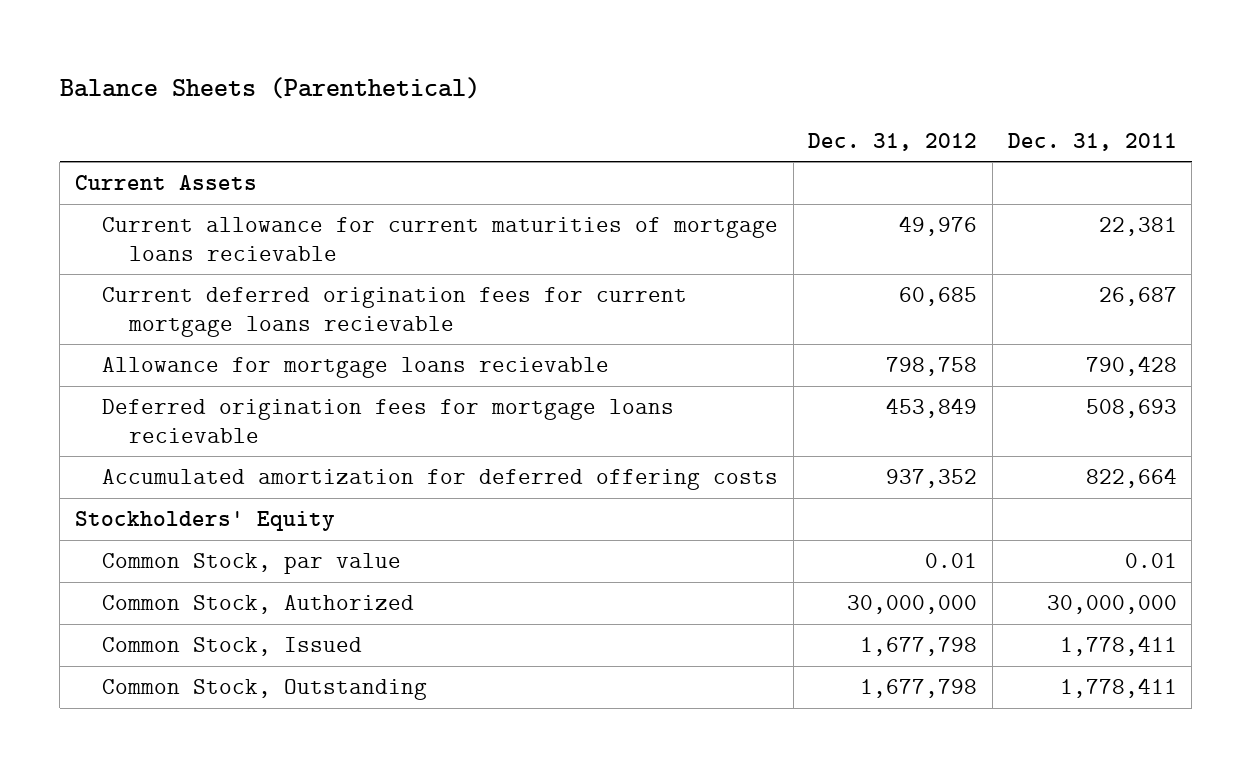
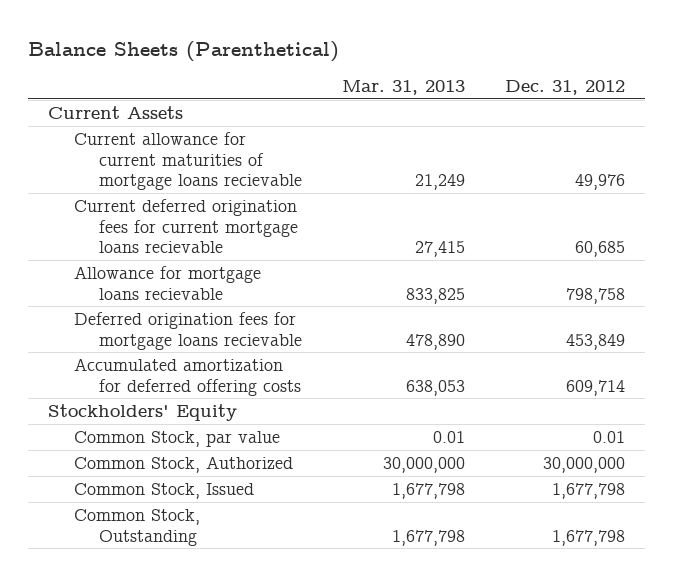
- | Dec. 31, 2012 | Dec. 31, 2011
+ | Mar. 31, 2013 | Dec. 31, 2012
- Accumulated amortization for deferred offering costs | 937,352 | 822,664
+ Accumulated amortization for deferred offering costs | 638,053 | 609,714

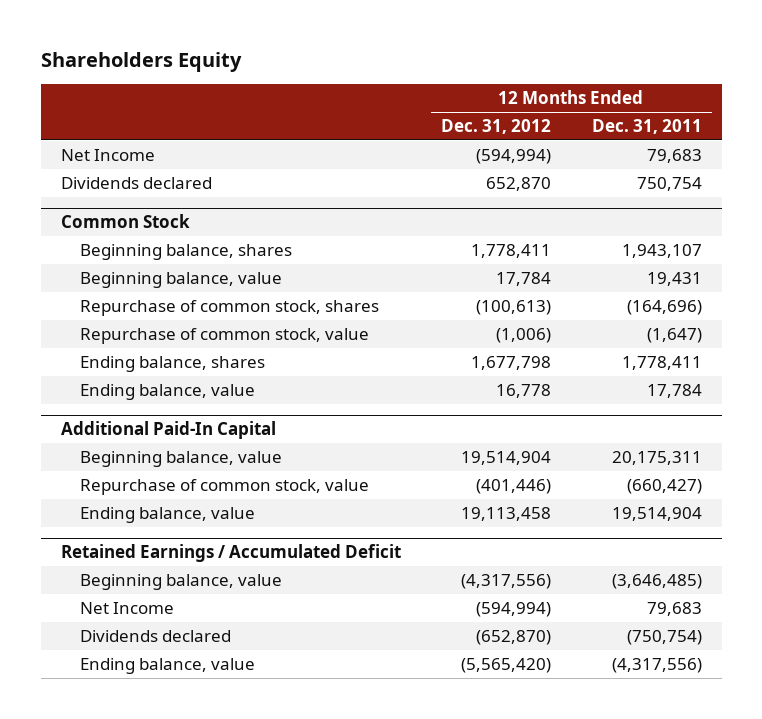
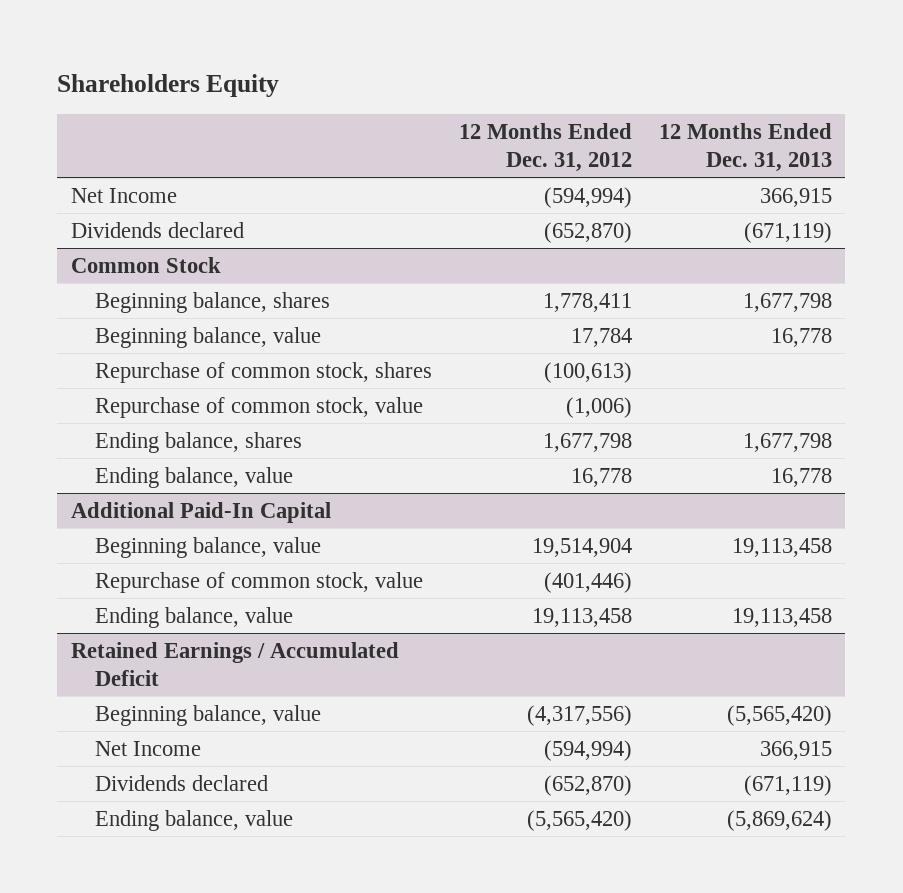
- | 12 Months Ended Dec. 31, 2012 | 12 Months Ended Dec. 31, 2011
+ | 12 Months Ended Dec. 31, 2012 | 12 Months Ended Dec. 31, 2013
- Dividends declared | 652,870 | 750,754
+ Dividends declared | (652,870) | (671,119)

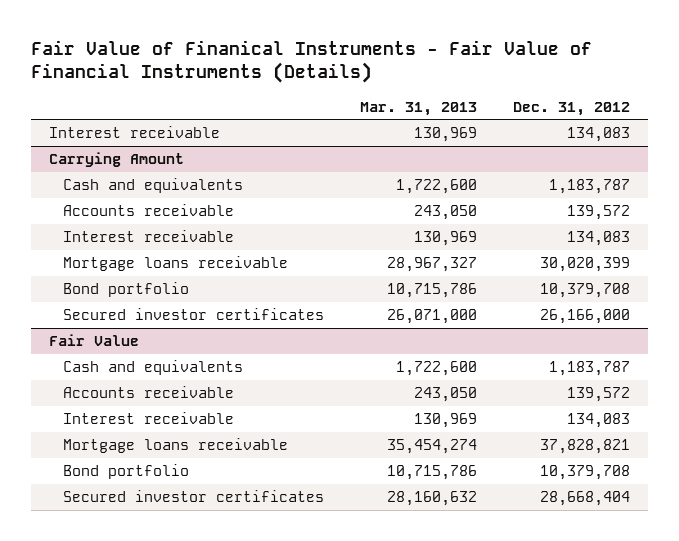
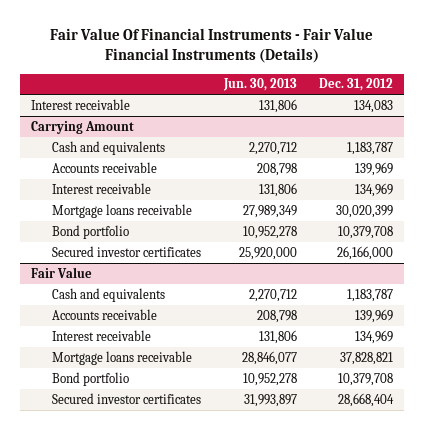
- Fair Value of Finanical Instruments - Fair Value of Financial Instruments (Details)
+ Fair Value Of Financial Instruments - Fair Value Financial Instruments (Details)
- | Mar. 31, 2013 | Dec. 31, 2012
+ | Jun. 30, 2013 | Dec. 31, 2012
@ Carrying Amount
- Accounts receivable | 243,050 | 139,572
- Interest receivable | 130,969 | 134,083
+ Accounts receivable | 208,798 | 139,969
+ Interest receivable | 131,806 | 134,969
@ Fair Value
- Accounts receivable | 243,050 | 139,572
- Interest receivable | 130,969 | 134,083
+ Accounts receivable | 208,798 | 139,969
+ Interest receivable | 131,806 | 134,969

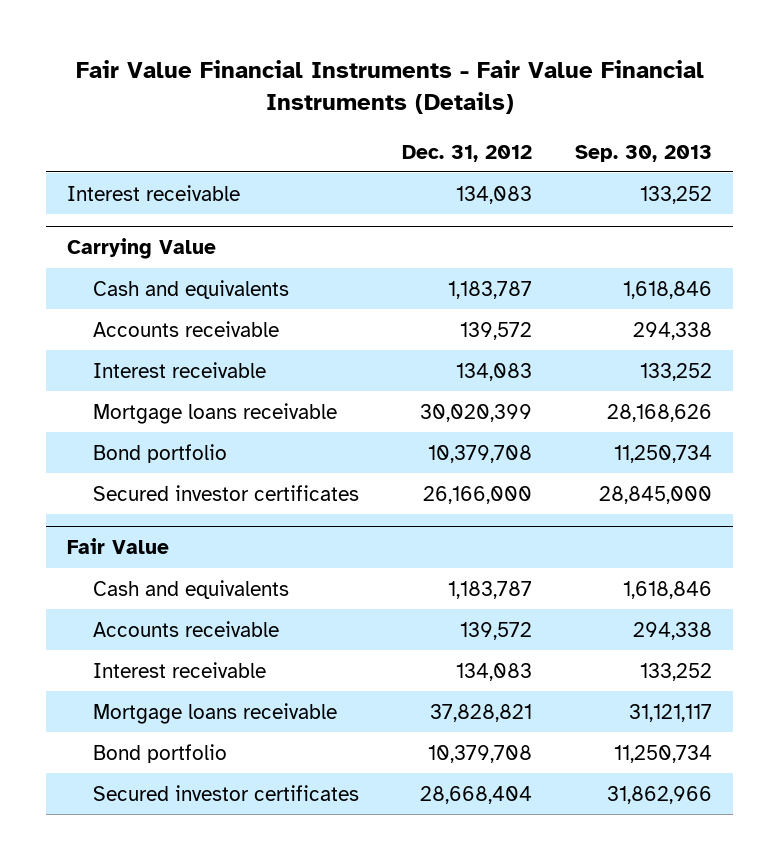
- Fair Value Of Financial Instruments - Fair Value Financial Instruments (Details)
+ Fair Value Financial Instruments - Fair Value Financial Instruments (Details)
- | Jun. 30, 2013 | Dec. 31, 2012
+ | Dec. 31, 2012 | Sep. 30, 2013
- Carrying Amount
+ Carrying Value
- Accounts receivable | 208,798 | 139,969
- Interest receivable | 131,806 | 134,969
+ Accounts receivable | 139,572 | 294,338
+ Interest receivable | 134,083 | 133,252
@ Fair Value
- Accounts receivable | 208,798 | 139,969
- Interest receivable | 131,806 | 134,969
+ Accounts receivable | 139,572 | 294,338
+ Interest receivable | 134,083 | 133,252

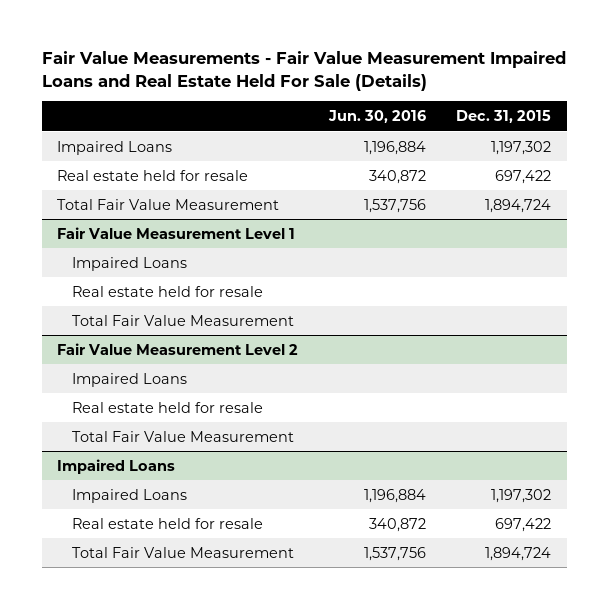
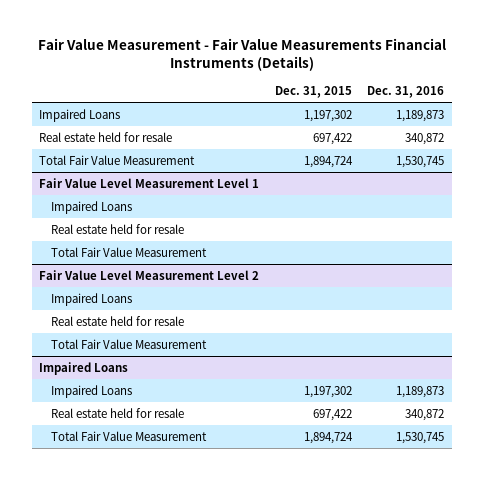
- Fair Value Measurements - Fair Value Measurement Impaired Loans and Real Estate Held For Sale (Details)
+ Fair Value Measurement - Fair Value Measurements Financial Instruments (Details)
- | Jun. 30, 2016 | Dec. 31, 2015
+ | Dec. 31, 2015 | Dec. 31, 2016
- Fair Value Measurement Level 1
+ Fair Value Level Measurement Level 1
- Fair Value Measurement Level 2
+ Fair Value Level Measurement Level 2

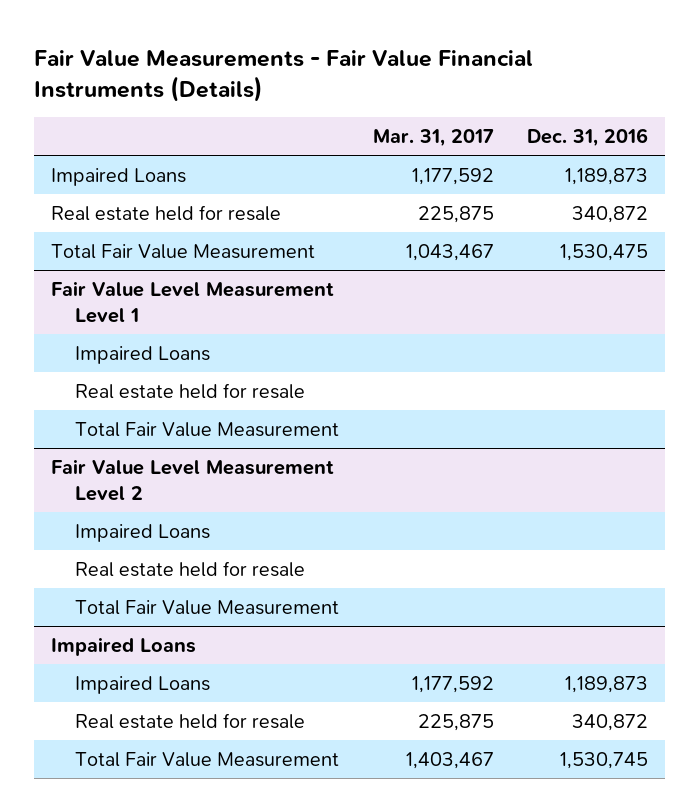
- Fair Value Measurement - Fair Value Measurements Financial Instruments (Details)
+ Fair Value Measurements - Fair Value Financial Instruments (Details)
- | Dec. 31, 2015 | Dec. 31, 2016
+ | Mar. 31, 2017 | Dec. 31, 2016
- Total Fair Value Measurement | 1,894,724 | 1,530,745
+ Total Fair Value Measurement | 1,043,467 | 1,530,475

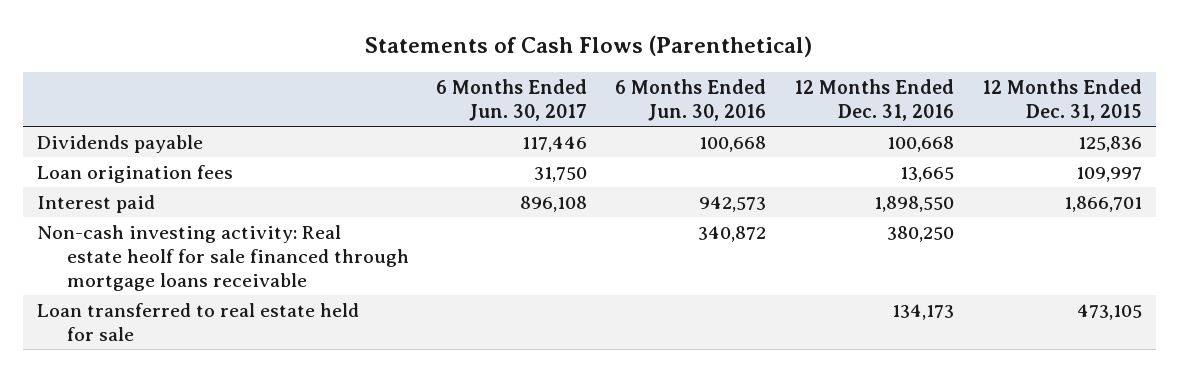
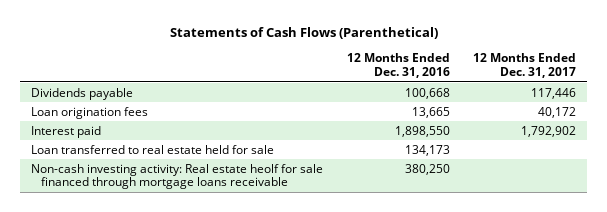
- | 6 Months Ended Jun. 30, 2017 | 6 Months Ended Jun. 30, 2016 | 12 Months Ended Dec. 31, 2016 | 12 Months Ended Dec. 31, 2015
+ | 12 Months Ended Dec. 31, 2016 | 12 Months Ended Dec. 31, 2017
moved down: Non-cash investing activity: Real estate heolf for sale financed through mortgage loans receivable | 380,250 |

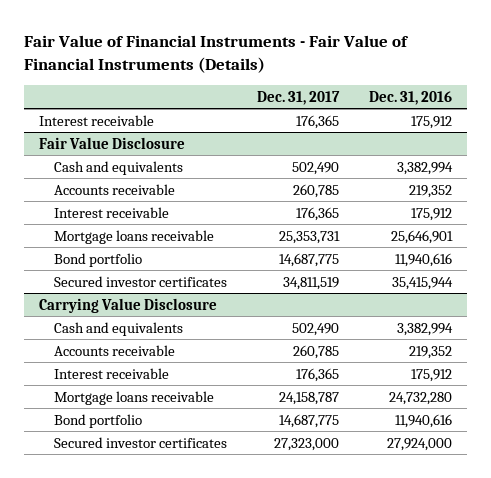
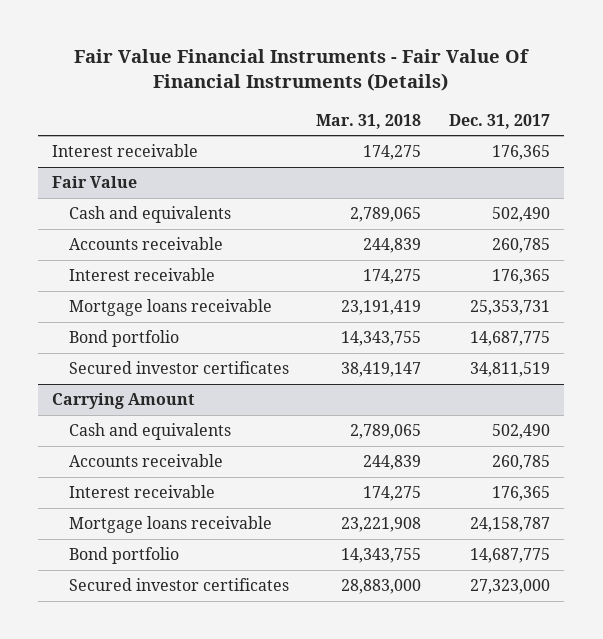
- Fair Value of Financial Instruments - Fair Value of Financial Instruments (Details)
+ Fair Value Financial Instruments - Fair Value Of Financial Instruments (Details)
- | Dec. 31, 2017 | Dec. 31, 2016
+ | Mar. 31, 2018 | Dec. 31, 2017
- Fair Value Disclosure
+ Fair Value
- Carrying Value Disclosure
+ Carrying Amount

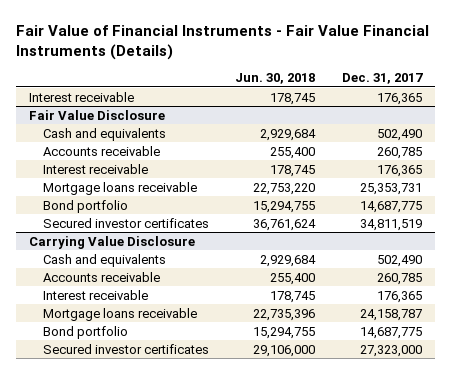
- Fair Value Financial Instruments - Fair Value Of Financial Instruments (Details)
+ Fair Value of Financial Instruments - Fair Value Financial Instruments (Details)
- | Mar. 31, 2018 | Dec. 31, 2017
+ | Jun. 30, 2018 | Dec. 31, 2017
- Fair Value
+ Fair Value Disclosure
- Carrying Amount
+ Carrying Value Disclosure

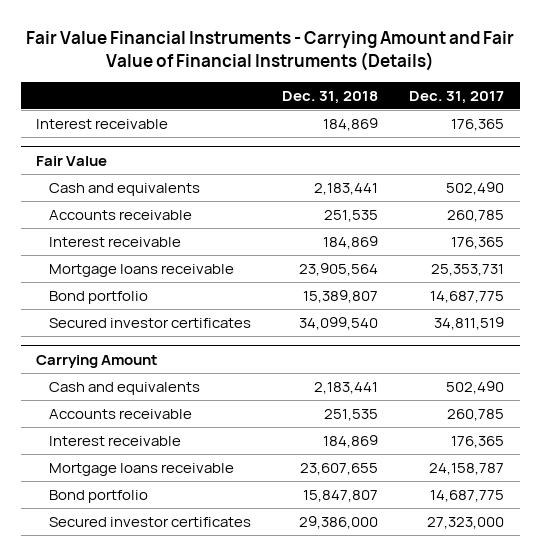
- Fair Value of Financial Instruments - Fair Value Financial Instruments (Details)
+ Fair Value Financial Instruments - Carrying Amount and Fair Value of Financial Instruments (Details)
- | Jun. 30, 2018 | Dec. 31, 2017
+ | Dec. 31, 2018 | Dec. 31, 2017
- Fair Value Disclosure
+ Fair Value
- Carrying Value Disclosure
+ Carrying Amount

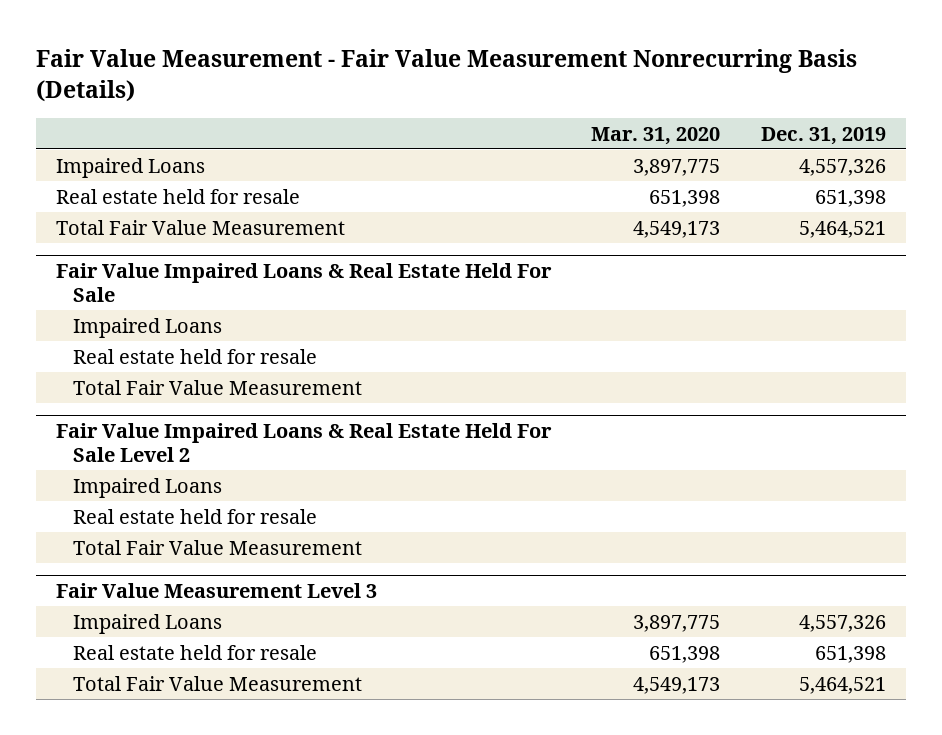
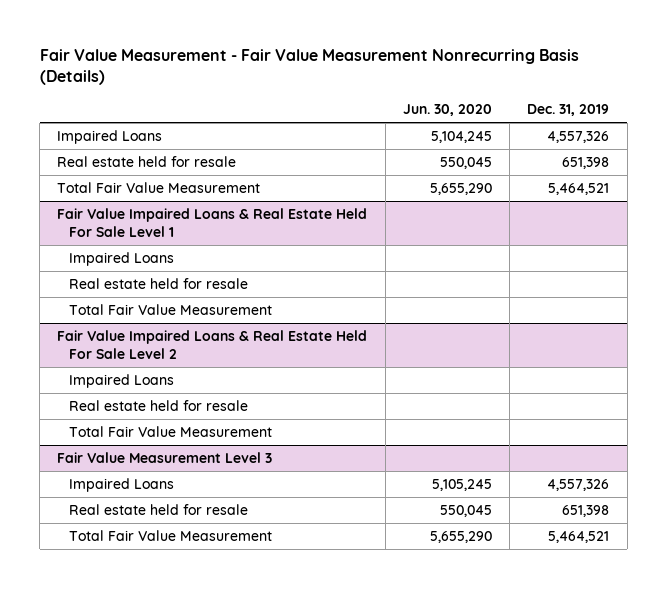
- | Mar. 31, 2020 | Dec. 31, 2019
+ | Jun. 30, 2020 | Dec. 31, 2019
- Fair Value Impaired Loans & Real Estate Held For Sale
+ Fair Value Impaired Loans & Real Estate Held For Sale Level 1

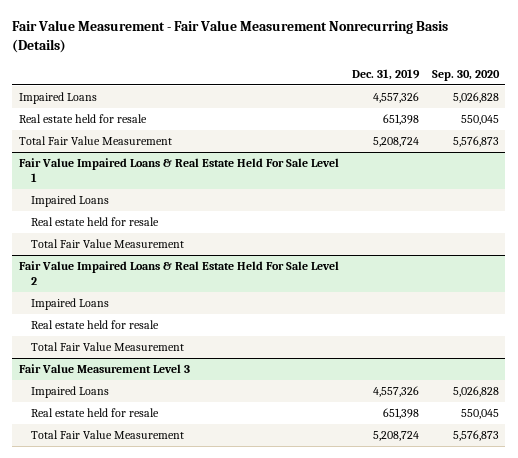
- | Jun. 30, 2020 | Dec. 31, 2019
+ | Dec. 31, 2019 | Sep. 30, 2020
- Total Fair Value Measurement | 5,655,290 | 5,464,521
+ Total Fair Value Measurement | 5,208,724 | 5,576,873
@ Fair Value Measurement Level 3
- Total Fair Value Measurement | 5,655,290 | 5,464,521
+ Total Fair Value Measurement | 5,208,724 | 5,576,873

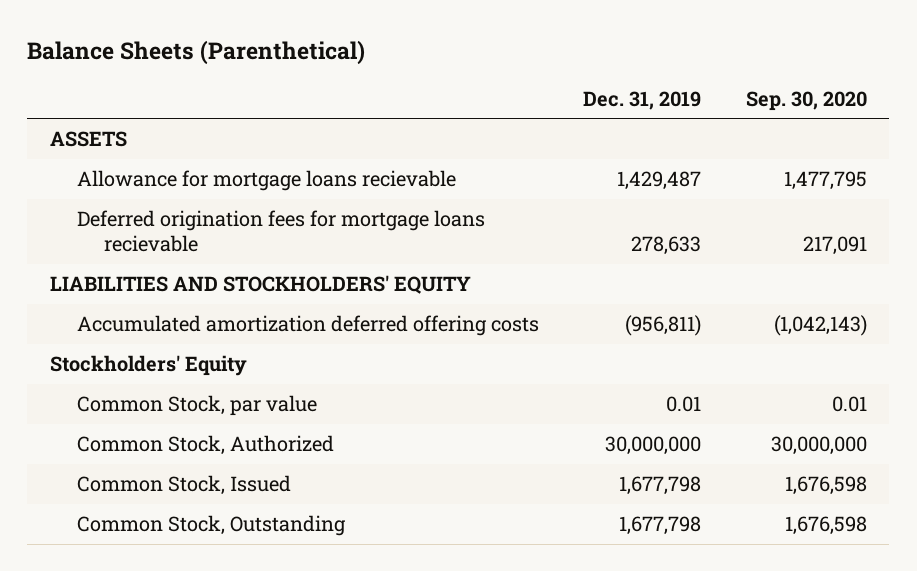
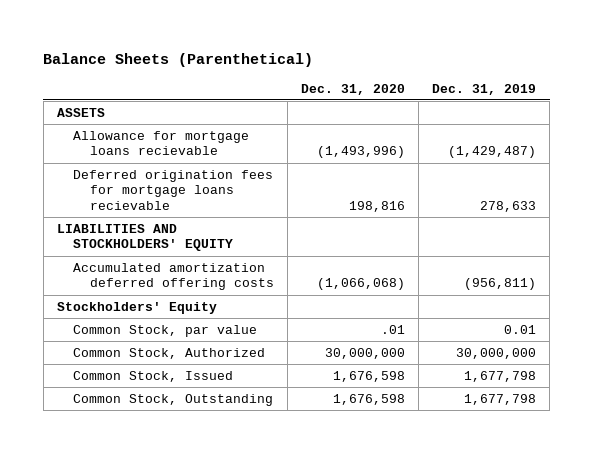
- | Dec. 31, 2019 | Sep. 30, 2020
+ | Dec. 31, 2020 | Dec. 31, 2019
- Allowance for mortgage loans recievable | 1,429,487 | 1,477,795
+ Allowance for mortgage loans recievable | (1,493,996) | (1,429,487)

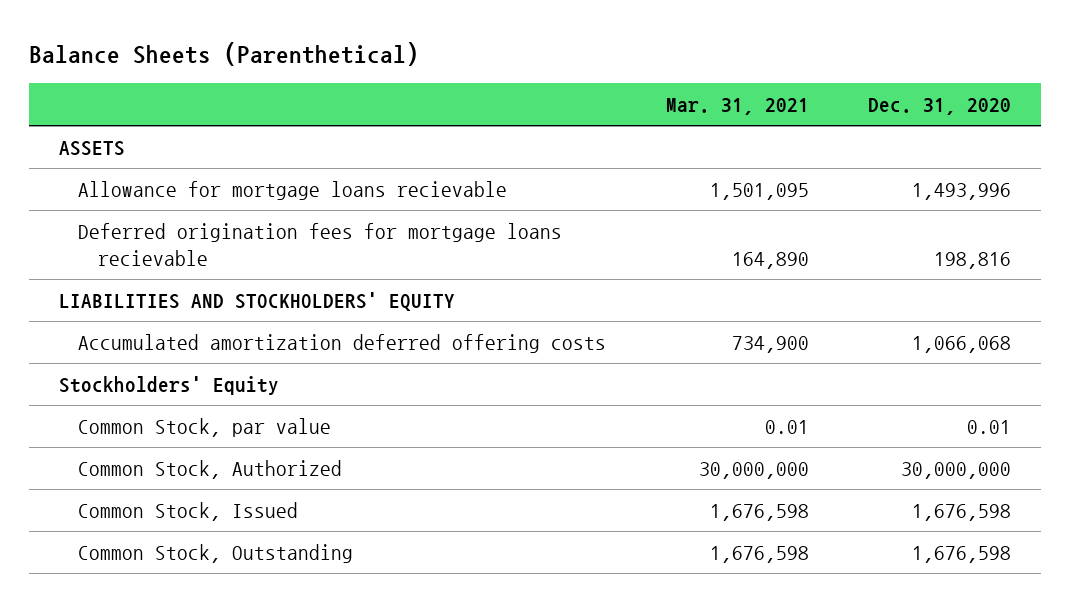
- | Dec. 31, 2020 | Dec. 31, 2019
+ | Mar. 31, 2021 | Dec. 31, 2020
- Allowance for mortgage loans recievable | (1,493,996) | (1,429,487)
+ Allowance for mortgage loans recievable | 1,501,095 | 1,493,996
- Accumulated amortization deferred offering costs | (1,066,068) | (956,811)
+ Accumulated amortization deferred offering costs | 734,900 | 1,066,068
- Common Stock, par value | .01 | 0.01
+ Common Stock, par value | 0.01 | 0.01

